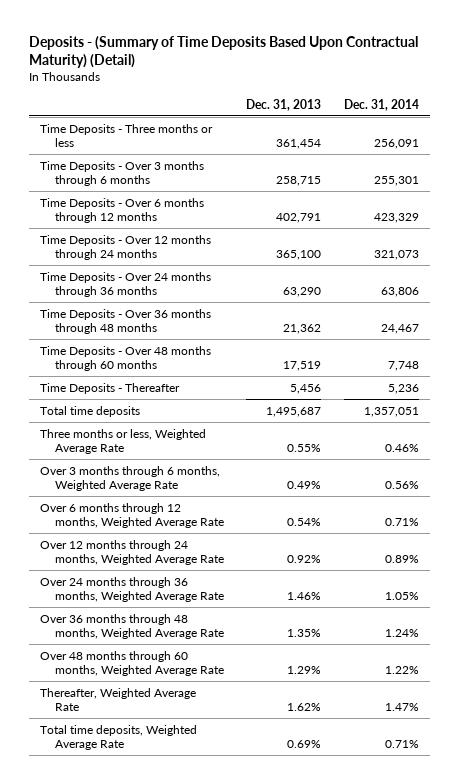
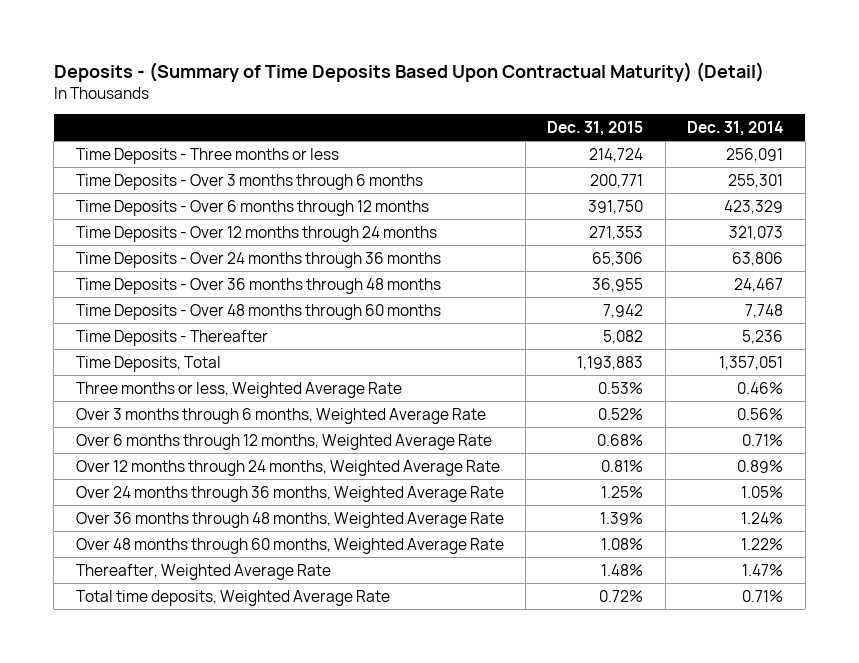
- | Dec. 31, 2013 | Dec. 31, 2014
+ | Dec. 31, 2015 | Dec. 31, 2014
- Total time deposits | 1,495,687 | 1,357,051
+ Time Deposits, Total | 1,193,883 | 1,357,051

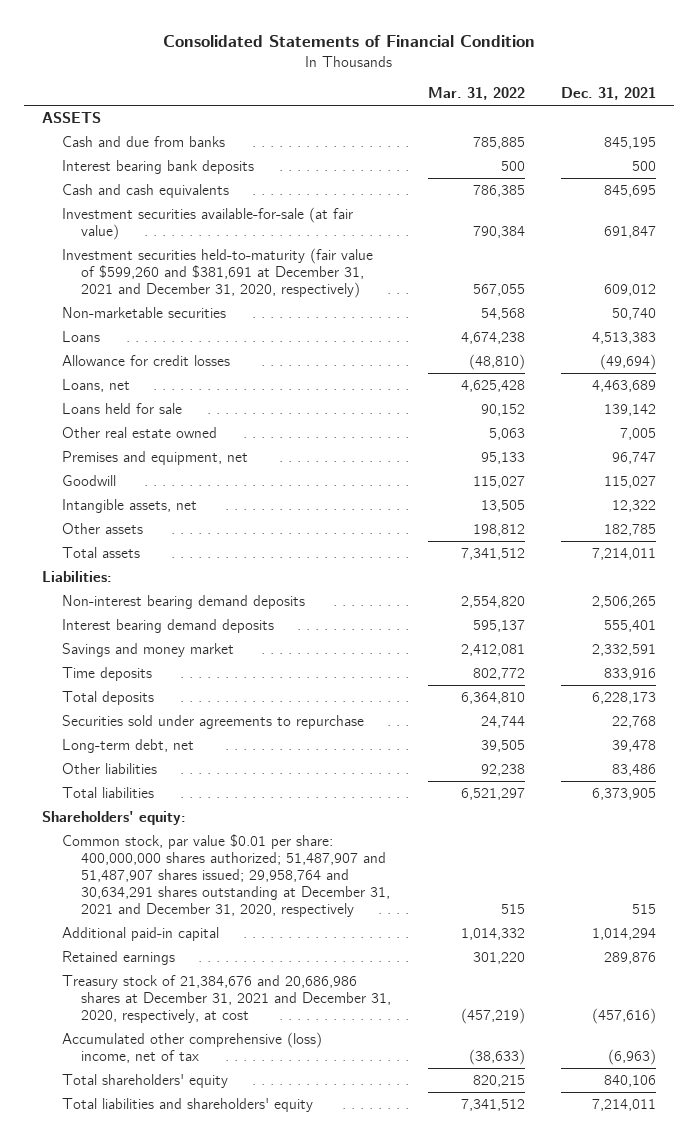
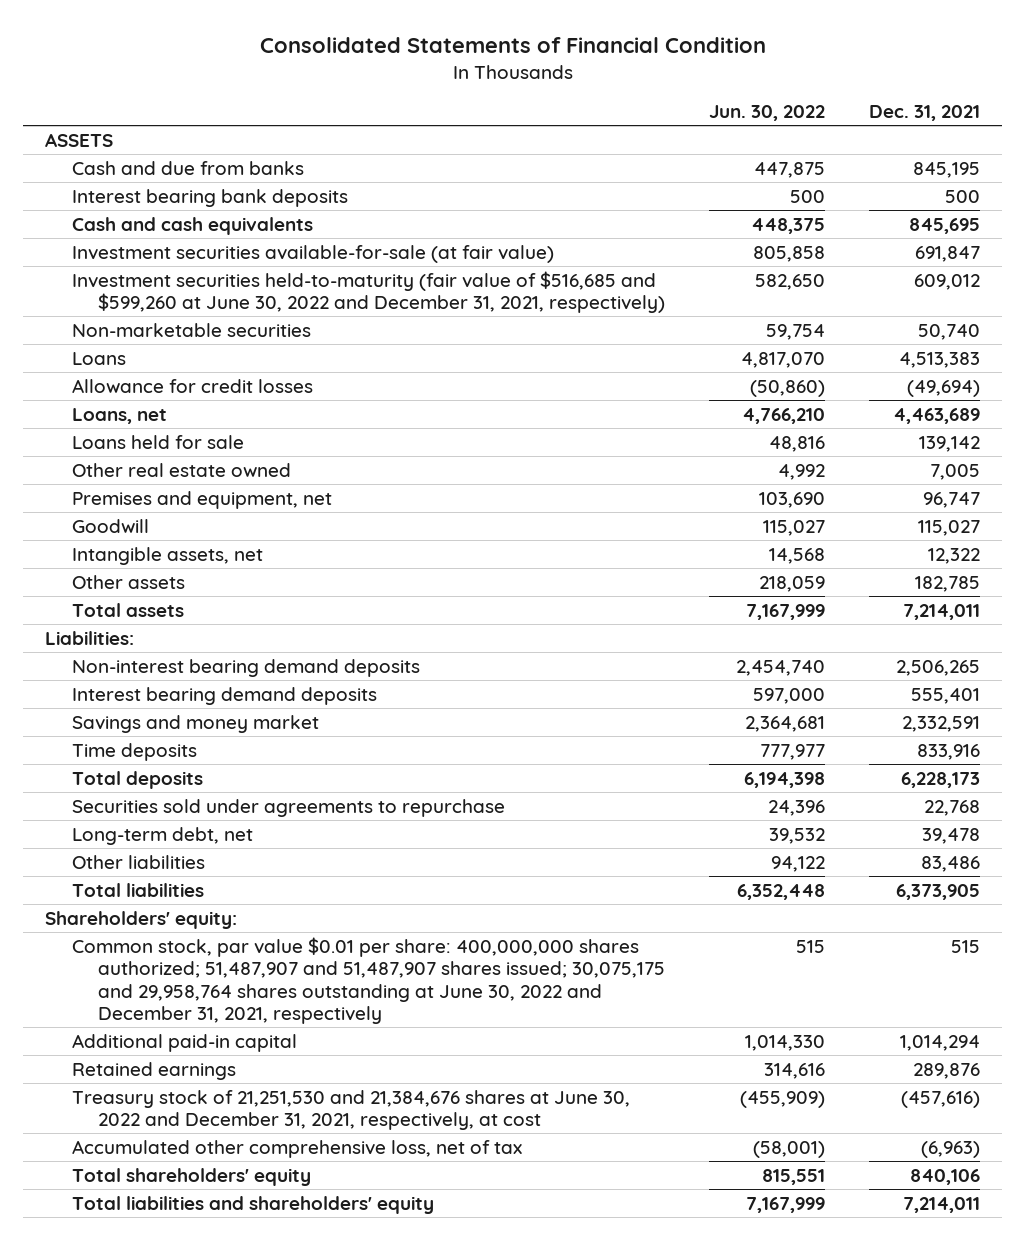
- | Mar. 31, 2022 | Dec. 31, 2021
+ | Jun. 30, 2022 | Dec. 31, 2021
- Investment securities held-to-maturity (fair value of $599,260 and $381,691 at December 31, 2021 and December 31, 2020, respectively) | 567,055 | 609,012
+ Investment securities held-to-maturity (fair value of $516,685 and $599,260 at June 30, 2022 and December 31, 2021, respectively) | 582,650 | 609,012
- Common stock, par value $0.01 per share: 400,000,000 shares authorized; 51,487,907 and 51,487,907 shares issued; 29,958,764 and 30,634,291 shares outstanding at December 31, 2021 and December 31, 2020, respectively | 515 | 515
+ Common stock, par value $0.01 per share: 400,000,000 shares authorized; 51,487,907 and 51,487,907 shares issued; 30,075,175 and 29,958,764 shares outstanding at June 30, 2022 and December 31, 2021, respectively | 515 | 515
- Treasury stock of 21,384,676 and 20,686,986 shares at December 31, 2021 and December 31, 2020, respectively, at cost | (457,219) | (457,616)
- Accumulated other comprehensive (loss) income, net of tax | (38,633) | (6,963)
+ Treasury stock of 21,251,530 and 21,384,676 shares at June 30, 2022 and December 31, 2021, respectively, at cost | (455,909) | (457,616)
+ Accumulated other comprehensive loss, net of tax | (58,001) | (6,963)

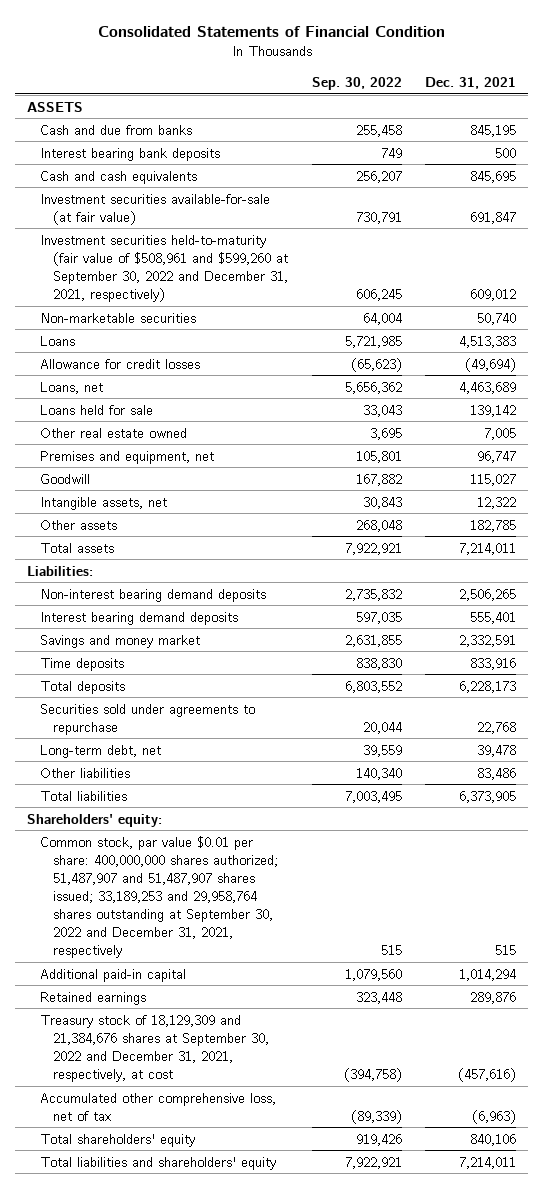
- | Jun. 30, 2022 | Dec. 31, 2021
+ | Sep. 30, 2022 | Dec. 31, 2021
- Investment securities held-to-maturity (fair value of $516,685 and $599,260 at June 30, 2022 and December 31, 2021, respectively) | 582,650 | 609,012
+ Investment securities held-to-maturity (fair value of $508,961 and $599,260 at September 30, 2022 and December 31, 2021, respectively) | 606,245 | 609,012
- Common stock, par value $0.01 per share: 400,000,000 shares authorized; 51,487,907 and 51,487,907 shares issued; 30,075,175 and 29,958,764 shares outstanding at June 30, 2022 and December 31, 2021, respectively | 515 | 515
+ Common stock, par value $0.01 per share: 400,000,000 shares authorized; 51,487,907 and 51,487,907 shares issued; 33,189,253 and 29,958,764 shares outstanding at September 30, 2022 and December 31, 2021, respectively | 515 | 515
- Treasury stock of 21,251,530 and 21,384,676 shares at June 30, 2022 and December 31, 2021, respectively, at cost | (455,909) | (457,616)
+ Treasury stock of 18,129,309 and 21,384,676 shares at September 30, 2022 and December 31, 2021, respectively, at cost | (394,758) | (457,616)

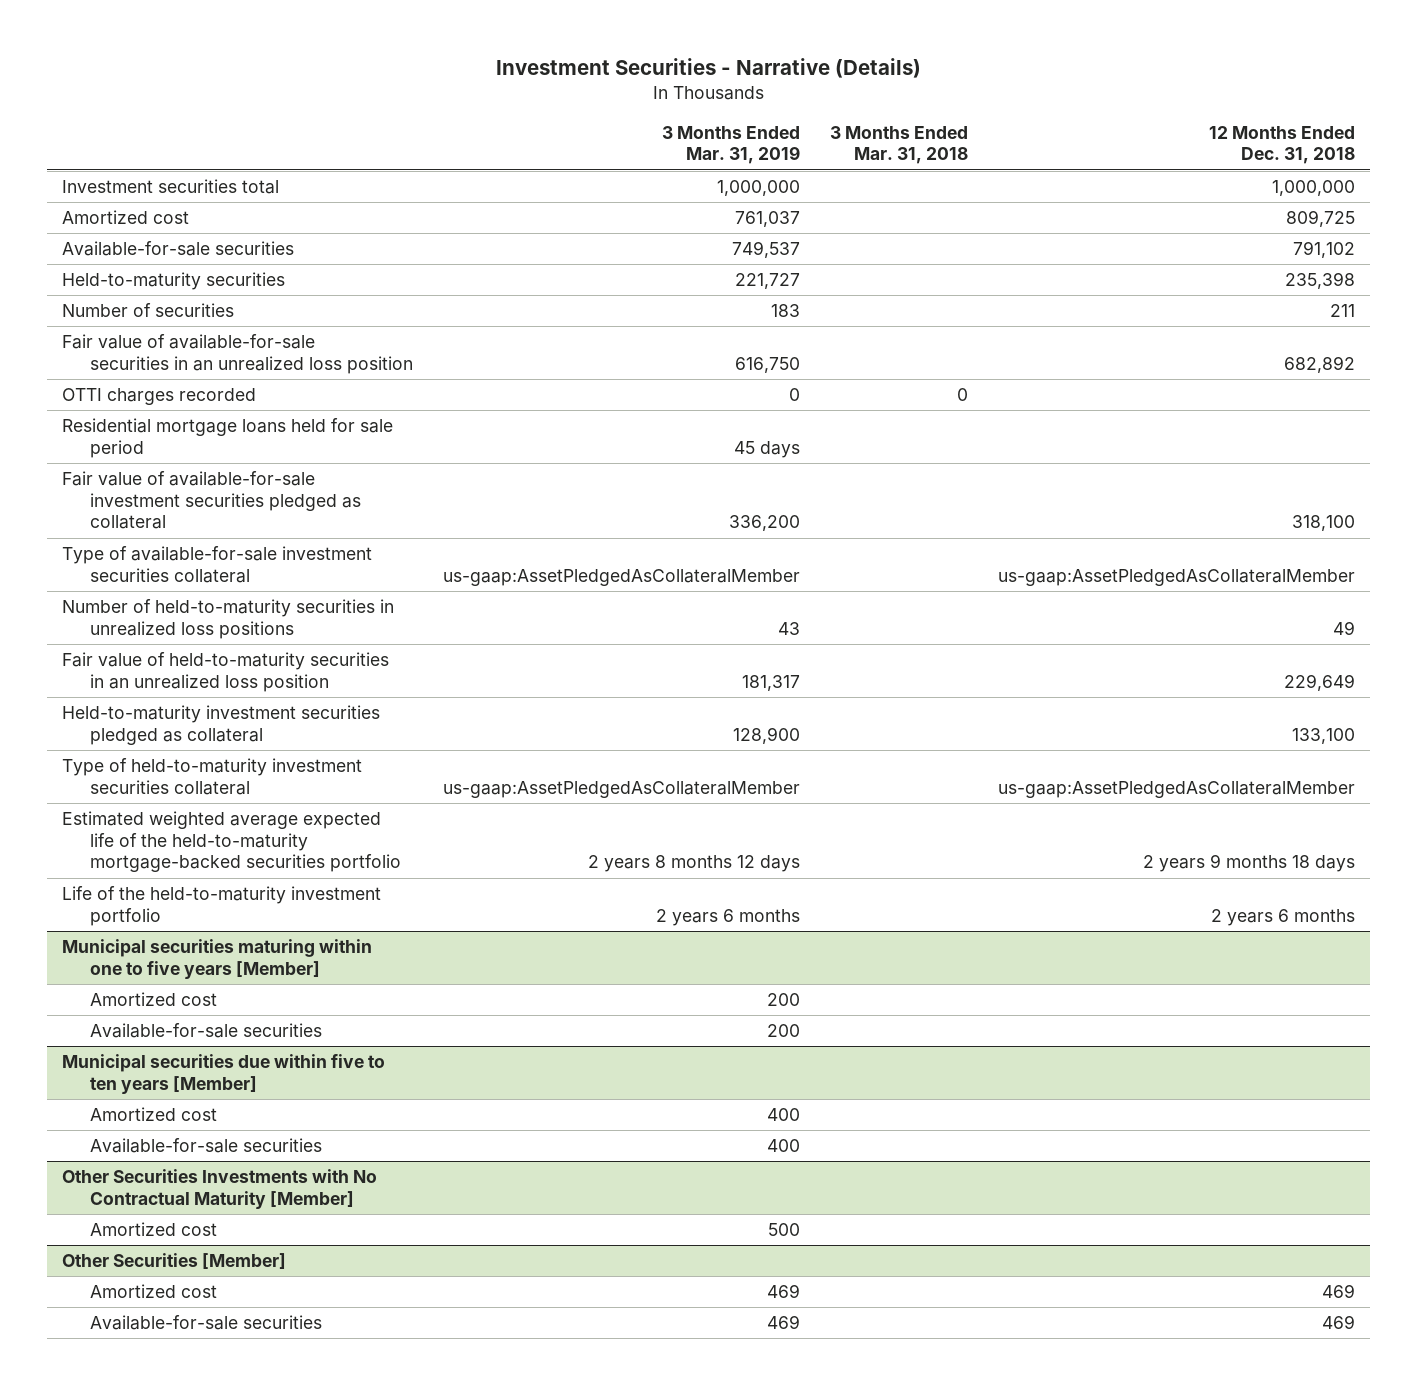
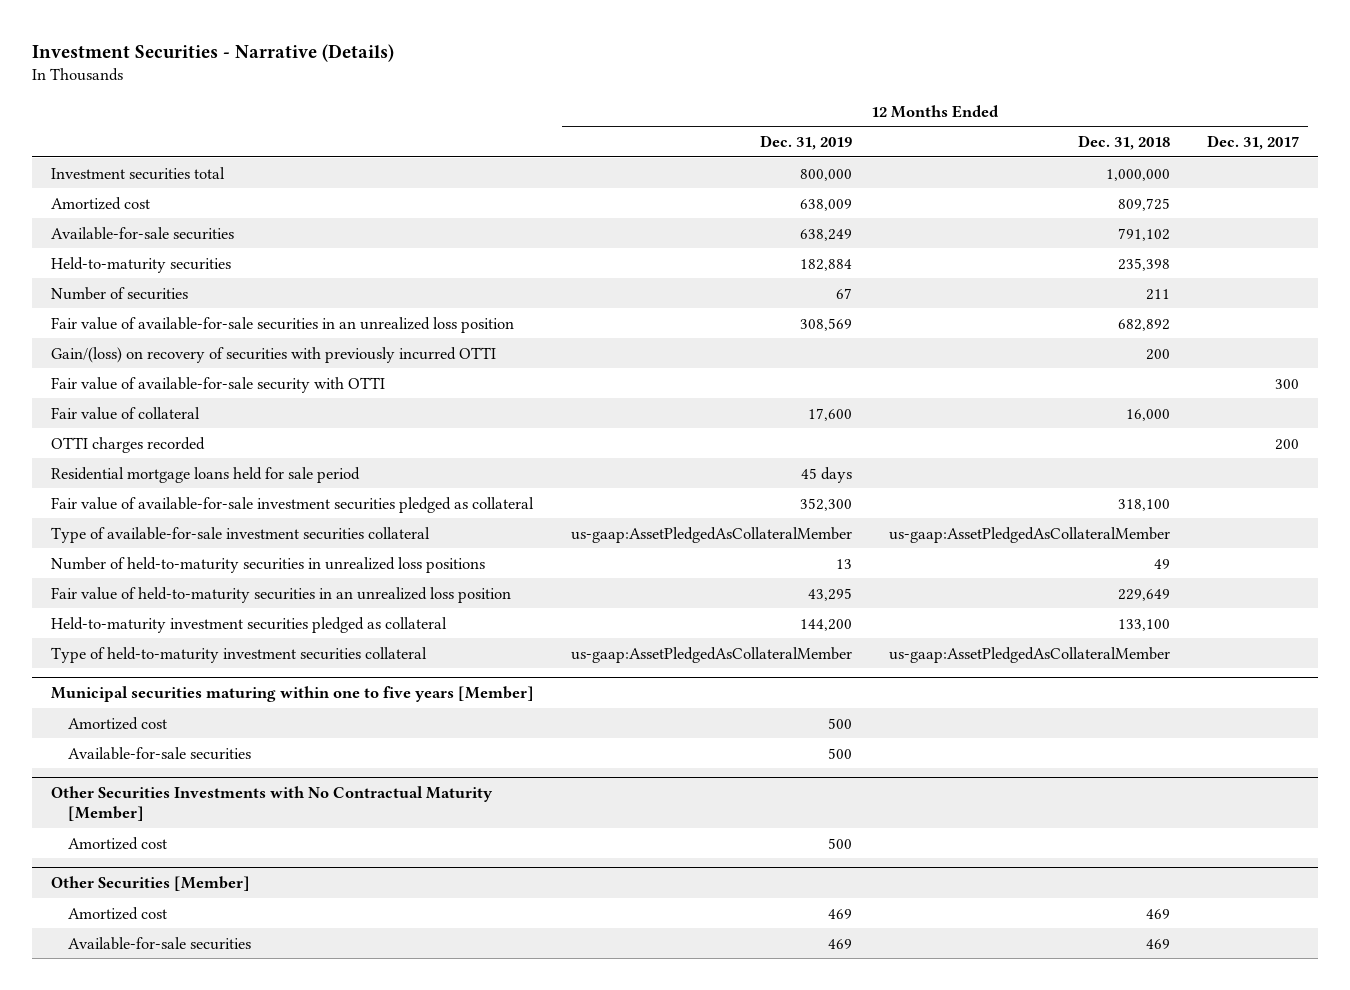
- | 3 Months Ended Mar. 31, 2019 | 3 Months Ended Mar. 31, 2018 | 12 Months Ended Dec. 31, 2018
+ | 12 Months Ended Dec. 31, 2019 | 12 Months Ended Dec. 31, 2018 | 12 Months Ended Dec. 31, 2017
+ Gain/(loss) on recovery of securities with previously incurred OTTI | | 200 |
+ Fair value of available-for-sale security with OTTI | | | 300
+ Fair value of collateral | 17,600 | 16,000 |
- Estimated weighted average expected life of the held-to-maturity mortgage-backed securities portfolio | 2 years 8 months 12 days | | 2 years 9 months 18 days
- Life of the held-to-maturity investment portfolio | 2 years 6 months | | 2 years 6 months
- Municipal securities due within five to ten years [Member]
- Amortized cost | 400 | |
- Available-for-sale securities | 400 | |

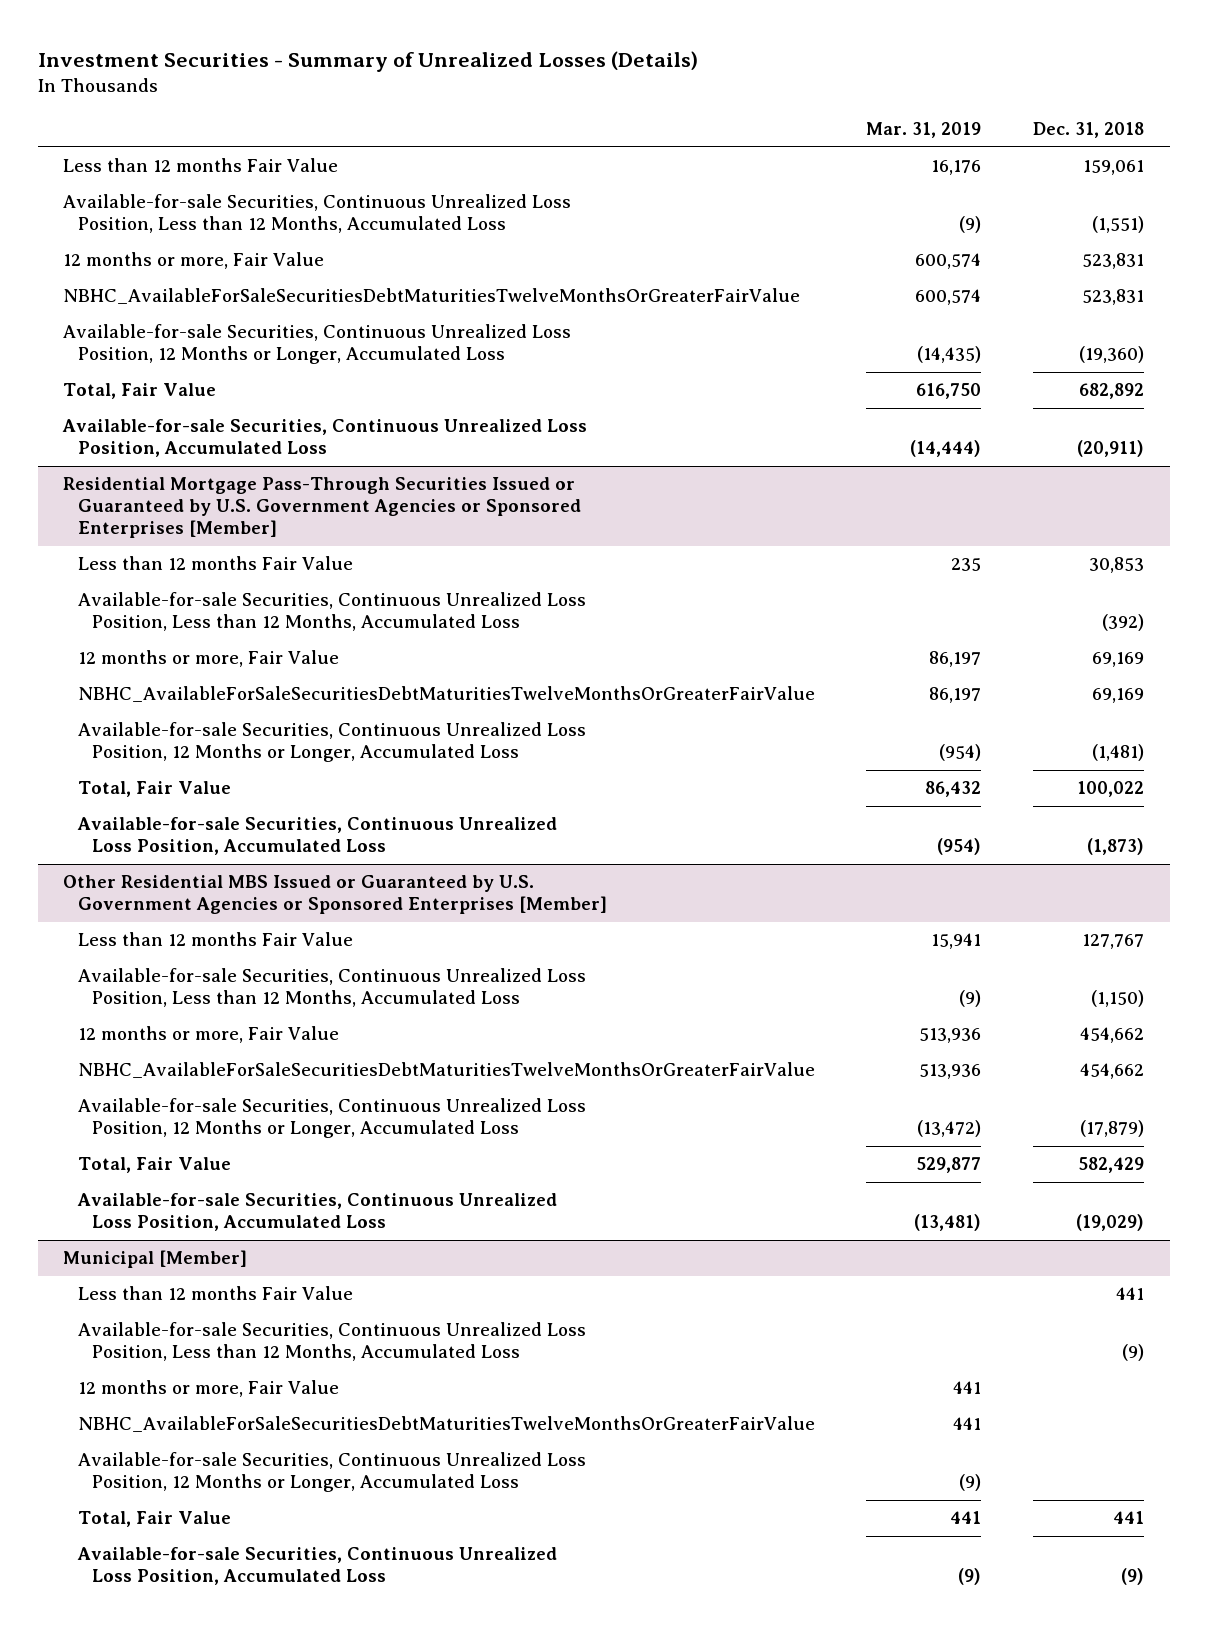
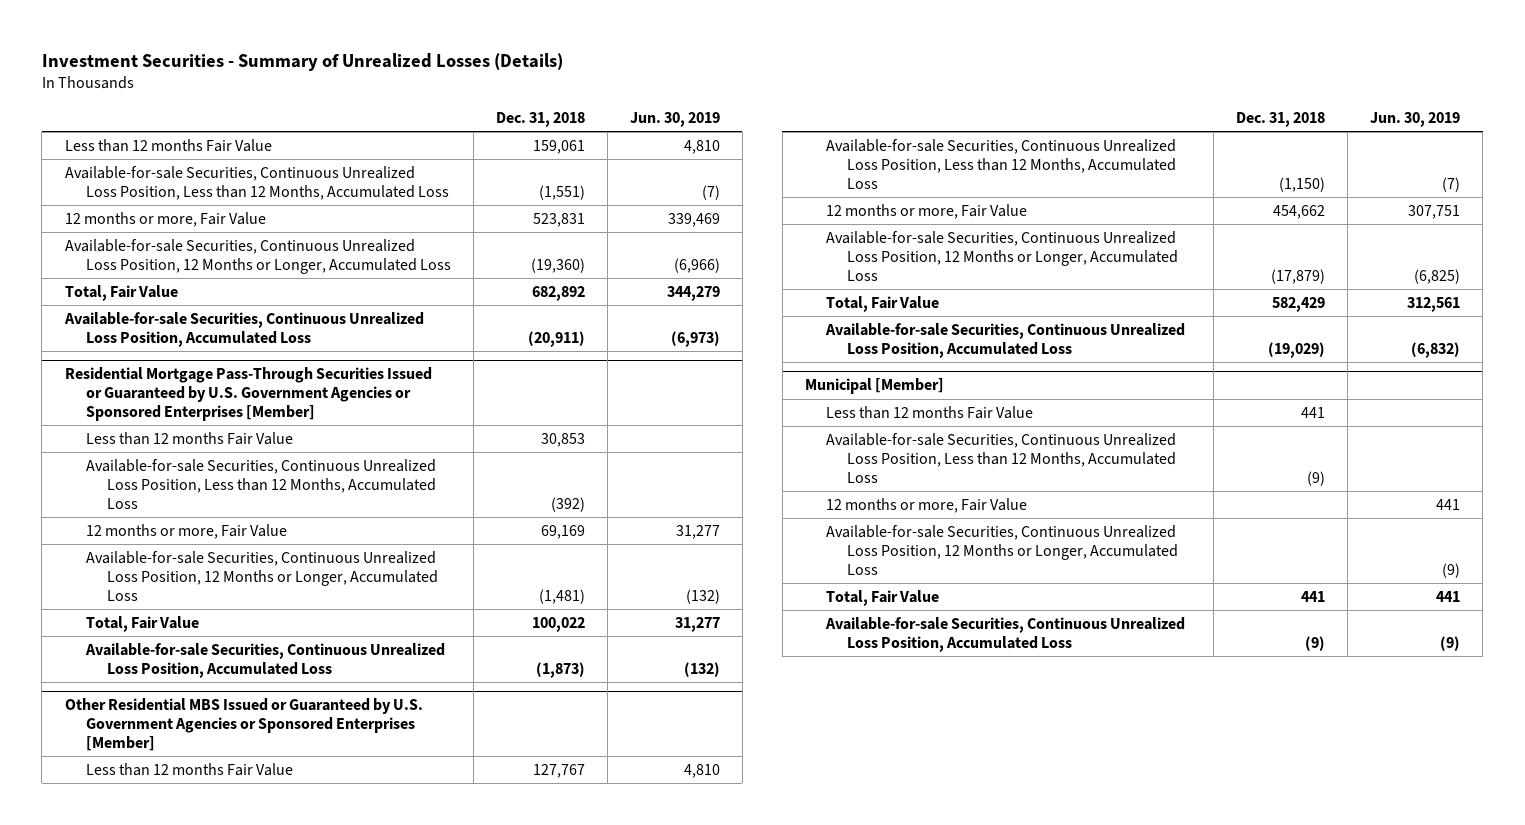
- | Mar. 31, 2019 | Dec. 31, 2018
+ | Dec. 31, 2018 | Jun. 30, 2019
- NBHC_AvailableForSaleSecuritiesDebtMaturitiesTwelveMonthsOrGreaterFairValue | 600,574 | 523,831
@ Residential Mortgage Pass-Through Securities Issued or Guaranteed by U.S. Government Agencies or Sponsored Enterprises [Member]
- NBHC_AvailableForSaleSecuritiesDebtMaturitiesTwelveMonthsOrGreaterFairValue | 86,197 | 69,169
@ Other Residential MBS Issued or Guaranteed by U.S. Government Agencies or Sponsored Enterprises [Member]
- NBHC_AvailableForSaleSecuritiesDebtMaturitiesTwelveMonthsOrGreaterFairValue | 513,936 | 454,662
@ Municipal [Member]
- NBHC_AvailableForSaleSecuritiesDebtMaturitiesTwelveMonthsOrGreaterFairValue | 441 |

